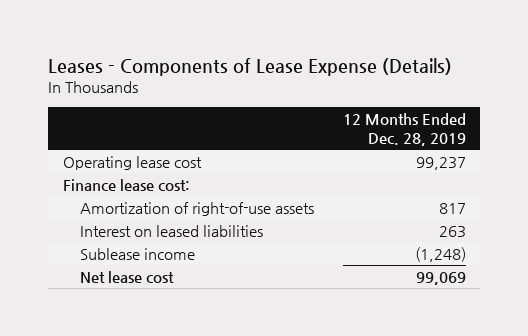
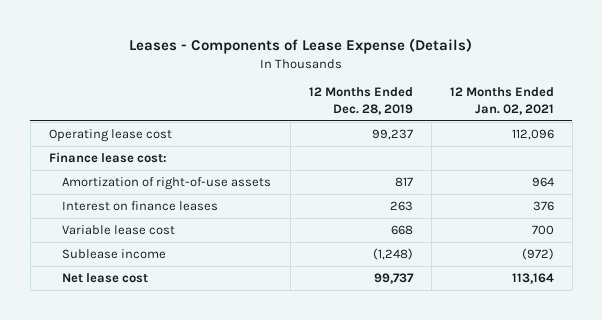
- | 12 Months Ended Dec. 28, 2019
+ | 12 Months Ended Dec. 28, 2019 | 12 Months Ended Jan. 02, 2021
- Interest on leased liabilities | 263
+ Interest on finance leases | 263 | 376
+ Variable lease cost | 668 | 700
- Net lease cost | 99,069
+ Net lease cost | 99,737 | 113,164

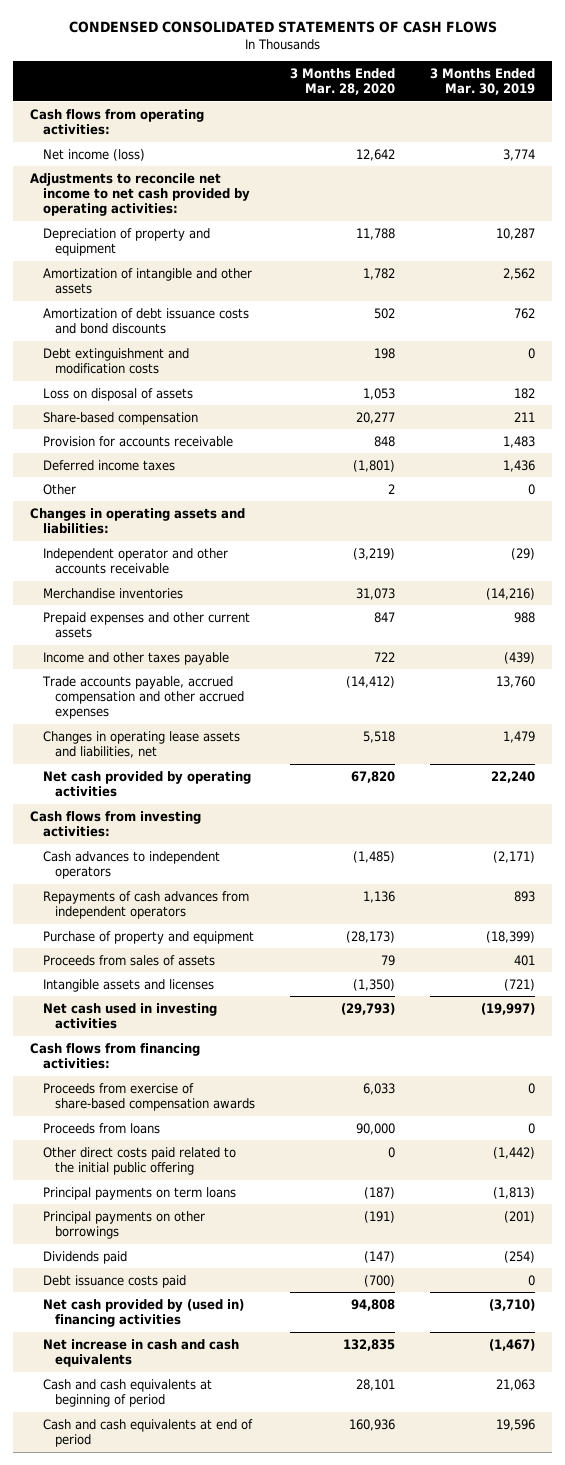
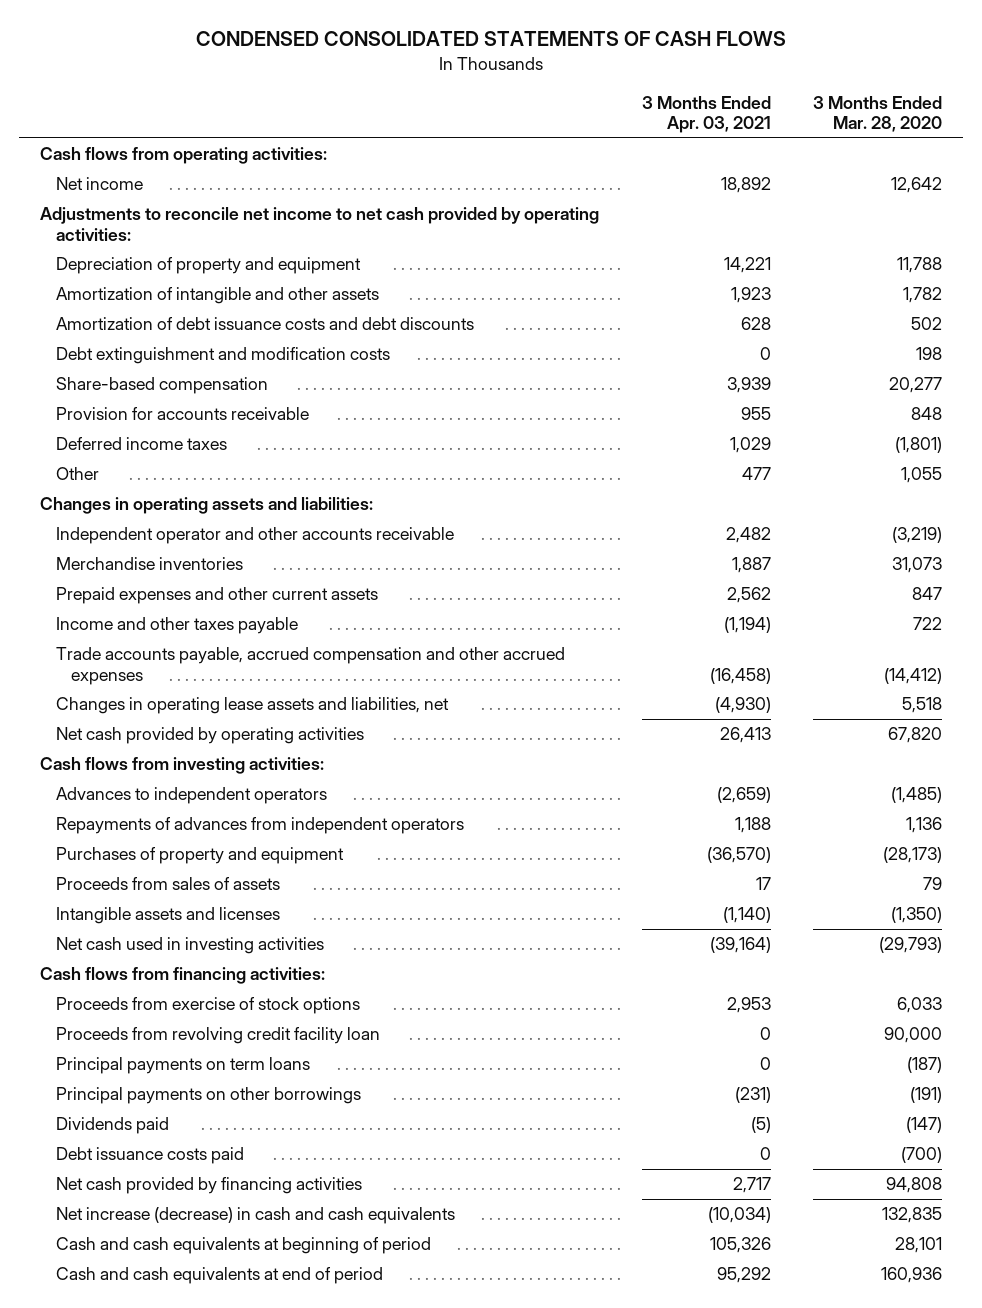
- | 3 Months Ended Mar. 28, 2020 | 3 Months Ended Mar. 30, 2019
+ | 3 Months Ended Apr. 03, 2021 | 3 Months Ended Mar. 28, 2020
- Net income (loss) | 12,642 | 3,774
+ Net income | 18,892 | 12,642
- Amortization of debt issuance costs and bond discounts | 502 | 762
+ Amortization of debt issuance costs and debt discounts | 628 | 502
- Loss on disposal of assets | 1,053 | 182
- Other | 2 | 0
+ Other | 477 | 1,055
- Cash advances to independent operators | (1,485) | (2,171)
- Repayments of cash advances from independent operators | 1,136 | 893
- Purchase of property and equipment | (28,173) | (18,399)
+ Advances to independent operators | (2,659) | (1,485)
+ Repayments of advances from independent operators | 1,188 | 1,136
+ Purchases of property and equipment | (36,570) | (28,173)
- Proceeds from exercise of share-based compensation awards | 6,033 | 0
- Proceeds from loans | 90,000 | 0
- Other direct costs paid related to the initial public offering | 0 | (1,442)
+ Proceeds from exercise of stock options | 2,953 | 6,033
+ Proceeds from revolving credit facility loan | 0 | 90,000
- Net cash provided by (used in) financing activities | 94,808 | (3,710)
- Net increase in cash and cash equivalents | 132,835 | (1,467)
+ Net cash provided by financing activities | 2,717 | 94,808
+ Net increase (decrease) in cash and cash equivalents | (10,034) | 132,835

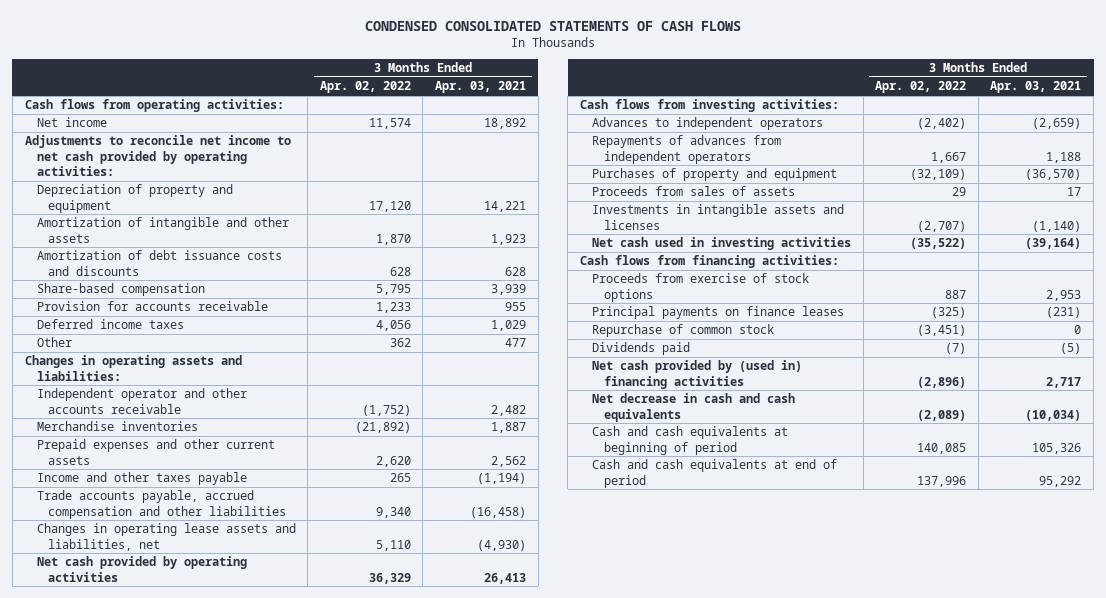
- | 3 Months Ended Apr. 03, 2021 | 3 Months Ended Mar. 28, 2020
+ | 3 Months Ended Apr. 02, 2022 | 3 Months Ended Apr. 03, 2021
- Amortization of debt issuance costs and debt discounts | 628 | 502
- Debt extinguishment and modification costs | 0 | 198
+ Amortization of debt issuance costs and discounts | 628 | 628
- Trade accounts payable, accrued compensation and other accrued expenses | (16,458) | (14,412)
+ Trade accounts payable, accrued compensation and other liabilities | 9,340 | (16,458)
- Intangible assets and licenses | (1,140) | (1,350)
+ Investments in intangible assets and licenses | (2,707) | (1,140)
- Proceeds from revolving credit facility loan | 0 | 90,000
- Principal payments on term loans | 0 | (187)
- Principal payments on other borrowings | (231) | (191)
+ Principal payments on finance leases | (325) | (231)
+ Repurchase of common stock | (3,451) | 0
- Debt issuance costs paid | 0 | (700)
- Net cash provided by financing activities | 2,717 | 94,808
- Net increase (decrease) in cash and cash equivalents | (10,034) | 132,835
+ Net cash provided by (used in) financing activities | (2,896) | 2,717
+ Net decrease in cash and cash equivalents | (2,089) | (10,034)

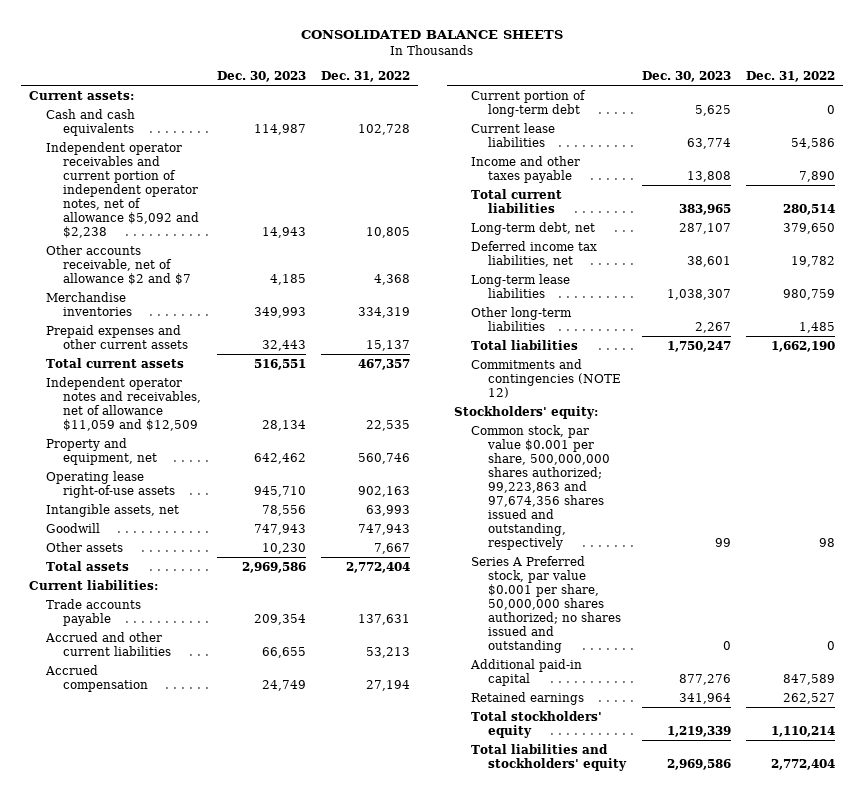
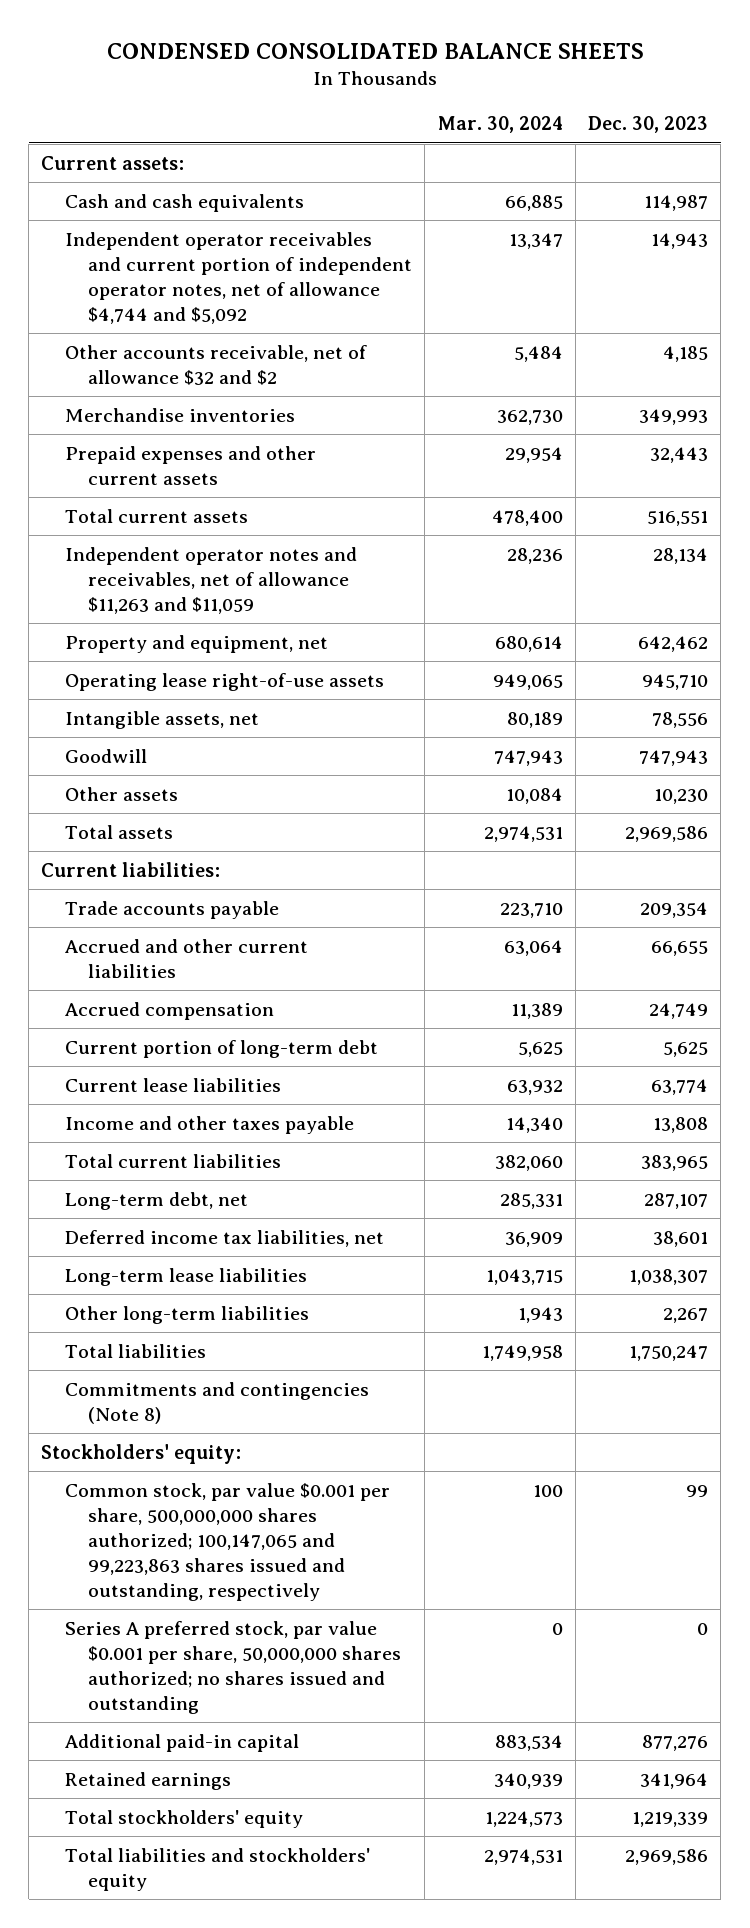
- CONSOLIDATED BALANCE SHEETS
+ CONDENSED CONSOLIDATED BALANCE SHEETS
- | Dec. 30, 2023 | Dec. 31, 2022
+ | Mar. 30, 2024 | Dec. 30, 2023
- Independent operator receivables and current portion of independent operator notes, net of allowance $5,092 and $2,238 | 14,943 | 10,805
- Other accounts receivable, net of allowance $2 and $7 | 4,185 | 4,368
+ Independent operator receivables and current portion of independent operator notes, net of allowance $4,744 and $5,092 | 13,347 | 14,943
+ Other accounts receivable, net of allowance $32 and $2 | 5,484 | 4,185
- Independent operator notes and receivables, net of allowance $11,059 and $12,509 | 28,134 | 22,535
+ Independent operator notes and receivables, net of allowance $11,263 and $11,059 | 28,236 | 28,134
- Commitments and contingencies (NOTE 12)
+ Commitments and contingencies (Note 8)
- Common stock, par value $0.001 per share, 500,000,000 shares authorized; 99,223,863 and 97,674,356 shares issued and outstanding, respectively | 99 | 98
- Series A Preferred stock, par value $0.001 per share, 50,000,000 shares authorized; no shares issued and outstanding | 0 | 0
+ Common stock, par value $0.001 per share, 500,000,000 shares authorized; 100,147,065 and 99,223,863 shares issued and outstanding, respectively | 100 | 99
+ Series A preferred stock, par value $0.001 per share, 50,000,000 shares authorized; no shares issued and outstanding | 0 | 0

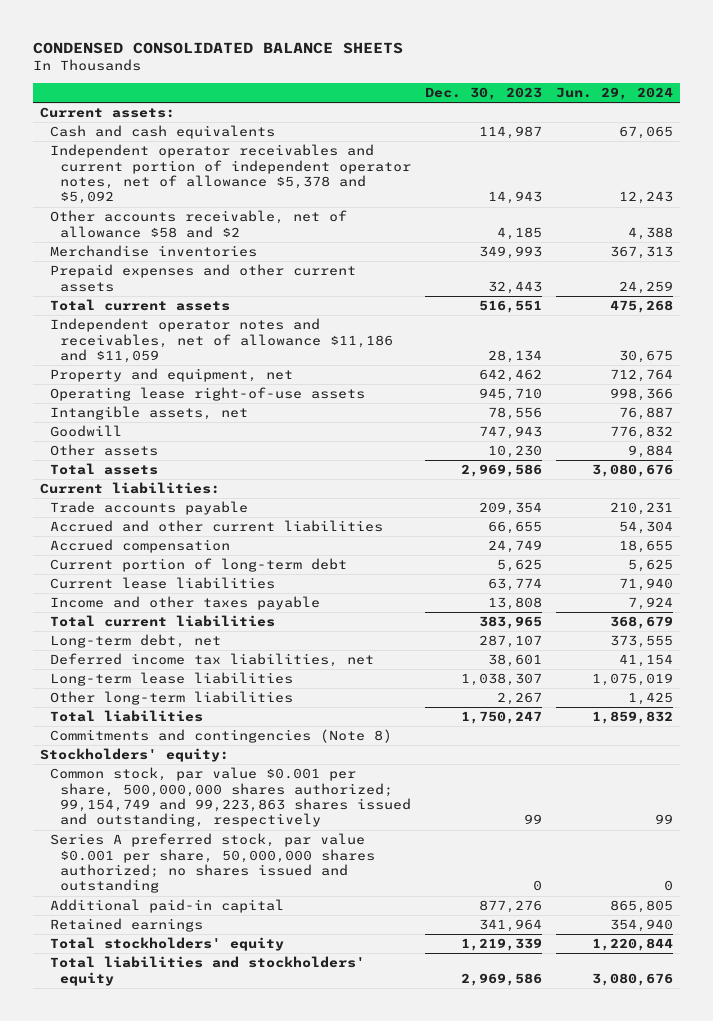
- | Mar. 30, 2024 | Dec. 30, 2023
+ | Dec. 30, 2023 | Jun. 29, 2024
- Independent operator receivables and current portion of independent operator notes, net of allowance $4,744 and $5,092 | 13,347 | 14,943
- Other accounts receivable, net of allowance $32 and $2 | 5,484 | 4,185
+ Independent operator receivables and current portion of independent operator notes, net of allowance $5,378 and $5,092 | 14,943 | 12,243
+ Other accounts receivable, net of allowance $58 and $2 | 4,185 | 4,388
- Independent operator notes and receivables, net of allowance $11,263 and $11,059 | 28,236 | 28,134
+ Independent operator notes and receivables, net of allowance $11,186 and $11,059 | 28,134 | 30,675
- Common stock, par value $0.001 per share, 500,000,000 shares authorized; 100,147,065 and 99,223,863 shares issued and outstanding, respectively | 100 | 99
+ Common stock, par value $0.001 per share, 500,000,000 shares authorized; 99,154,749 and 99,223,863 shares issued and outstanding, respectively | 99 | 99

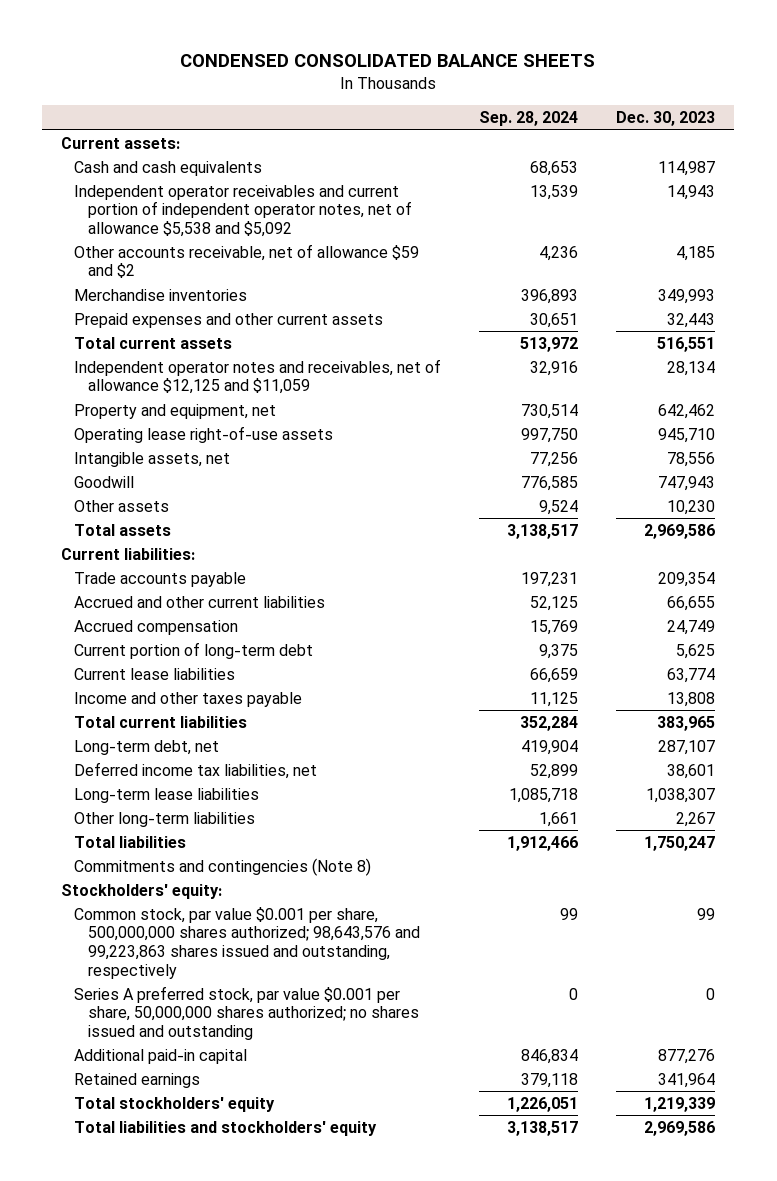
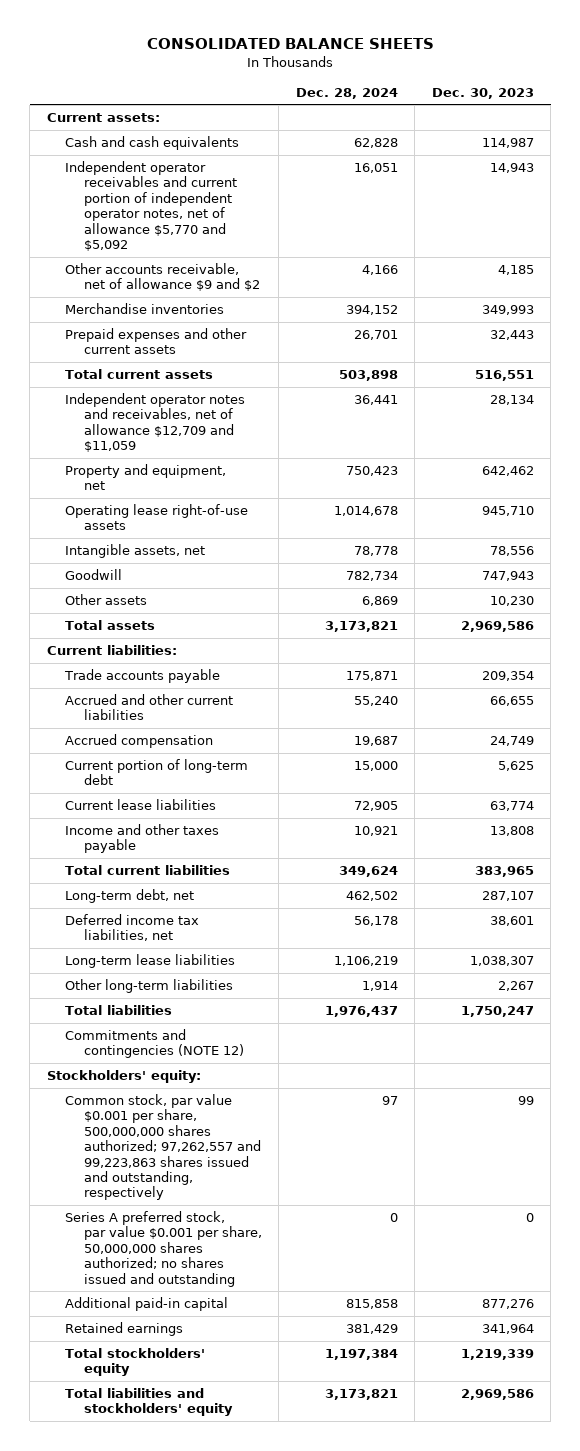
- CONDENSED CONSOLIDATED BALANCE SHEETS
+ CONSOLIDATED BALANCE SHEETS
- | Sep. 28, 2024 | Dec. 30, 2023
+ | Dec. 28, 2024 | Dec. 30, 2023
- Independent operator receivables and current portion of independent operator notes, net of allowance $5,538 and $5,092 | 13,539 | 14,943
- Other accounts receivable, net of allowance $59 and $2 | 4,236 | 4,185
+ Independent operator receivables and current portion of independent operator notes, net of allowance $5,770 and $5,092 | 16,051 | 14,943
+ Other accounts receivable, net of allowance $9 and $2 | 4,166 | 4,185
- Independent operator notes and receivables, net of allowance $12,125 and $11,059 | 32,916 | 28,134
+ Independent operator notes and receivables, net of allowance $12,709 and $11,059 | 36,441 | 28,134
- Commitments and contingencies (Note 8)
+ Commitments and contingencies (NOTE 12)
- Common stock, par value $0.001 per share, 500,000,000 shares authorized; 98,643,576 and 99,223,863 shares issued and outstanding, respectively | 99 | 99
+ Common stock, par value $0.001 per share, 500,000,000 shares authorized; 97,262,557 and 99,223,863 shares issued and outstanding, respectively | 97 | 99

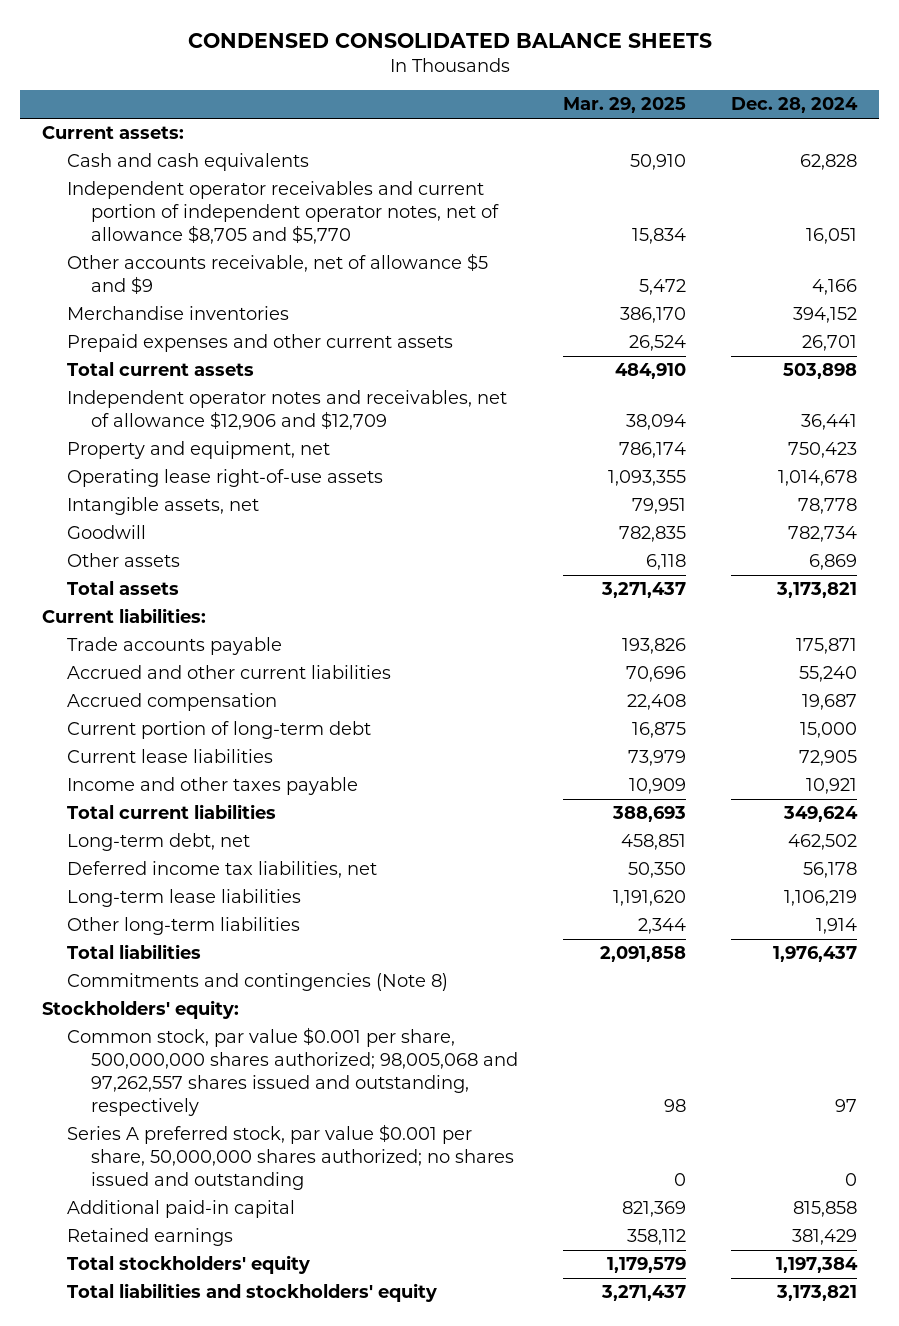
- CONSOLIDATED BALANCE SHEETS
+ CONDENSED CONSOLIDATED BALANCE SHEETS
- | Dec. 28, 2024 | Dec. 30, 2023
+ | Mar. 29, 2025 | Dec. 28, 2024
- Independent operator receivables and current portion of independent operator notes, net of allowance $5,770 and $5,092 | 16,051 | 14,943
- Other accounts receivable, net of allowance $9 and $2 | 4,166 | 4,185
+ Independent operator receivables and current portion of independent operator notes, net of allowance $8,705 and $5,770 | 15,834 | 16,051
+ Other accounts receivable, net of allowance $5 and $9 | 5,472 | 4,166
- Independent operator notes and receivables, net of allowance $12,709 and $11,059 | 36,441 | 28,134
+ Independent operator notes and receivables, net of allowance $12,906 and $12,709 | 38,094 | 36,441
- Commitments and contingencies (NOTE 12)
+ Commitments and contingencies (Note 8)
- Common stock, par value $0.001 per share, 500,000,000 shares authorized; 97,262,557 and 99,223,863 shares issued and outstanding, respectively | 97 | 99
+ Common stock, par value $0.001 per share, 500,000,000 shares authorized; 98,005,068 and 97,262,557 shares issued and outstanding, respectively | 98 | 97

